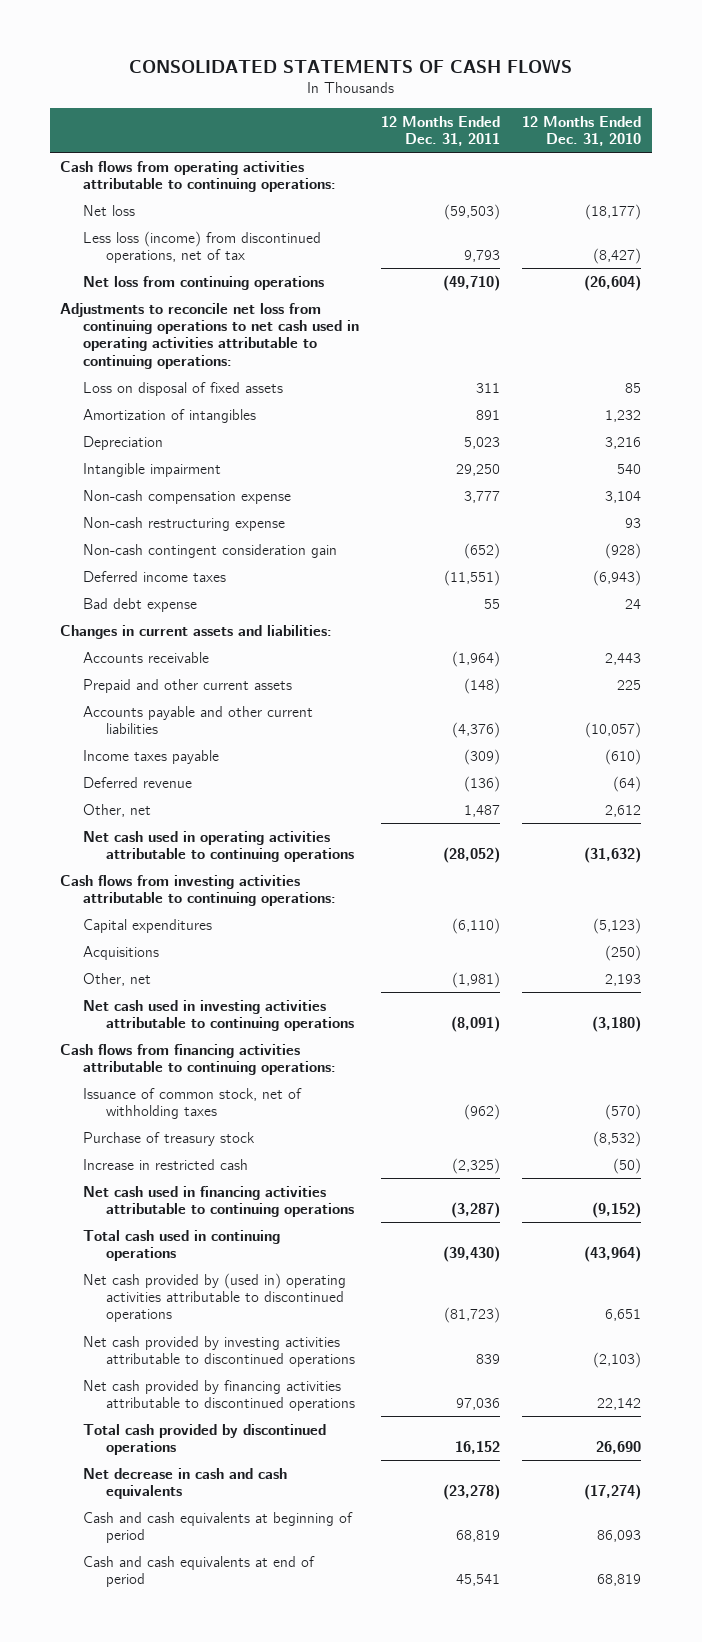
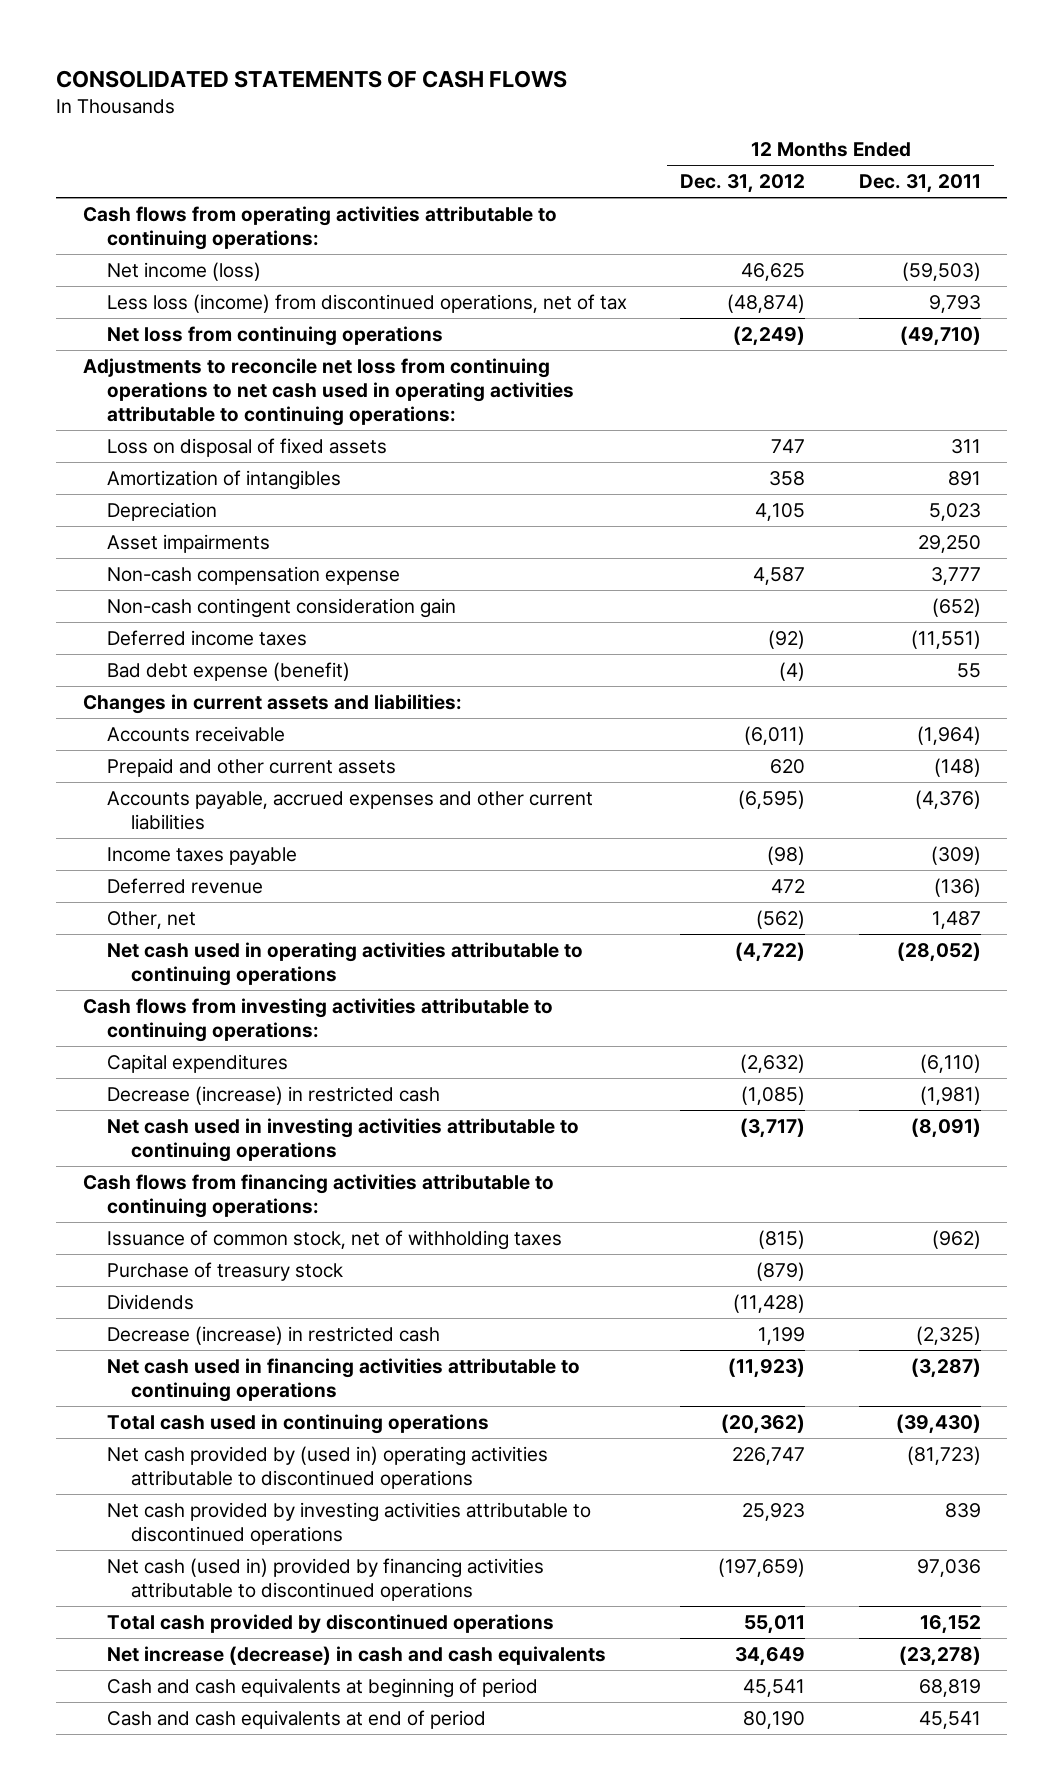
- | 12 Months Ended Dec. 31, 2011 | 12 Months Ended Dec. 31, 2010
+ | 12 Months Ended Dec. 31, 2012 | 12 Months Ended Dec. 31, 2011
- Net loss | (59,503) | (18,177)
+ Net income (loss) | 46,625 | (59,503)
- Intangible impairment | 29,250 | 540
+ Asset impairments | | 29,250
- Non-cash restructuring expense | | 93
- Bad debt expense | 55 | 24
+ Bad debt expense (benefit) | (4) | 55
- Accounts payable and other current liabilities | (4,376) | (10,057)
+ Accounts payable, accrued expenses and other current liabilities | (6,595) | (4,376)
- Acquisitions | | (250)
- Other, net | (1,981) | 2,193
+ Decrease (increase) in restricted cash | (1,085) | (1,981)
- Increase in restricted cash | (2,325) | (50)
+ Dividends | (11,428) |
+ Decrease (increase) in restricted cash | 1,199 | (2,325)
- Net cash provided by financing activities attributable to discontinued operations | 97,036 | 22,142
+ Net cash (used in) provided by financing activities attributable to discontinued operations | (197,659) | 97,036
- Net decrease in cash and cash equivalents | (23,278) | (17,274)
+ Net increase (decrease) in cash and cash equivalents | 34,649 | (23,278)

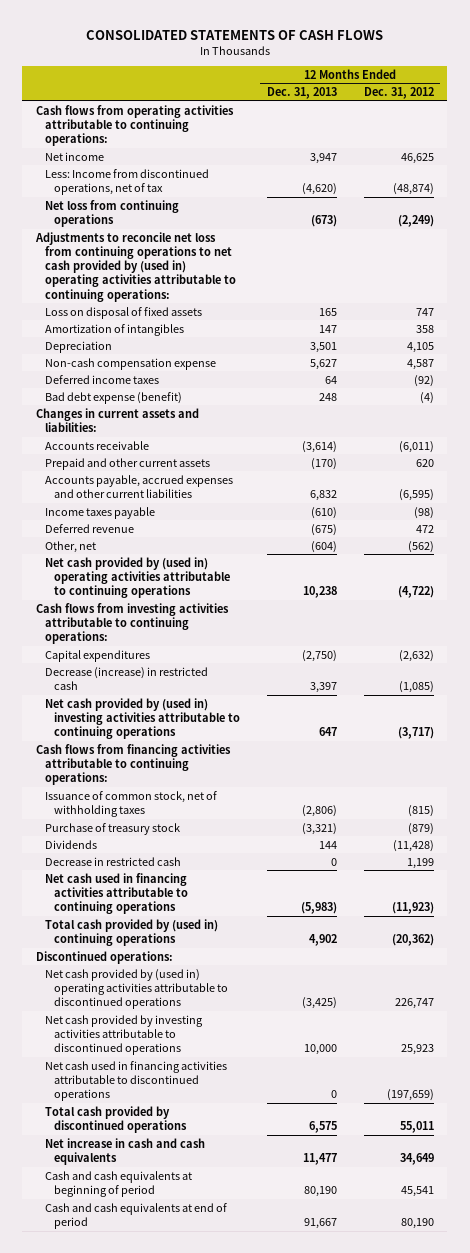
- | 12 Months Ended Dec. 31, 2012 | 12 Months Ended Dec. 31, 2011
+ | 12 Months Ended Dec. 31, 2013 | 12 Months Ended Dec. 31, 2012
- Net income (loss) | 46,625 | (59,503)
- Less loss (income) from discontinued operations, net of tax | (48,874) | 9,793
+ Net income | 3,947 | 46,625
+ Less: Income from discontinued operations, net of tax | (4,620) | (48,874)
- Adjustments to reconcile net loss from continuing operations to net cash used in operating activities attributable to continuing operations:
+ Adjustments to reconcile net loss from continuing operations to net cash provided by (used in) operating activities attributable to continuing operations:
- Asset impairments | | 29,250
- Non-cash contingent consideration gain | | (652)
- Net cash used in operating activities attributable to continuing operations | (4,722) | (28,052)
+ Net cash provided by (used in) operating activities attributable to continuing operations | 10,238 | (4,722)
- Net cash used in investing activities attributable to continuing operations | (3,717) | (8,091)
+ Net cash provided by (used in) investing activities attributable to continuing operations | 647 | (3,717)
- Decrease (increase) in restricted cash | 1,199 | (2,325)
+ Decrease in restricted cash | 0 | 1,199
- Total cash used in continuing operations | (20,362) | (39,430)
+ Total cash provided by (used in) continuing operations | 4,902 | (20,362)
+ Discontinued operations:
- Net cash (used in) provided by financing activities attributable to discontinued operations | (197,659) | 97,036
+ Net cash used in financing activities attributable to discontinued operations | 0 | (197,659)
- Net increase (decrease) in cash and cash equivalents | 34,649 | (23,278)
+ Net increase in cash and cash equivalents | 11,477 | 34,649

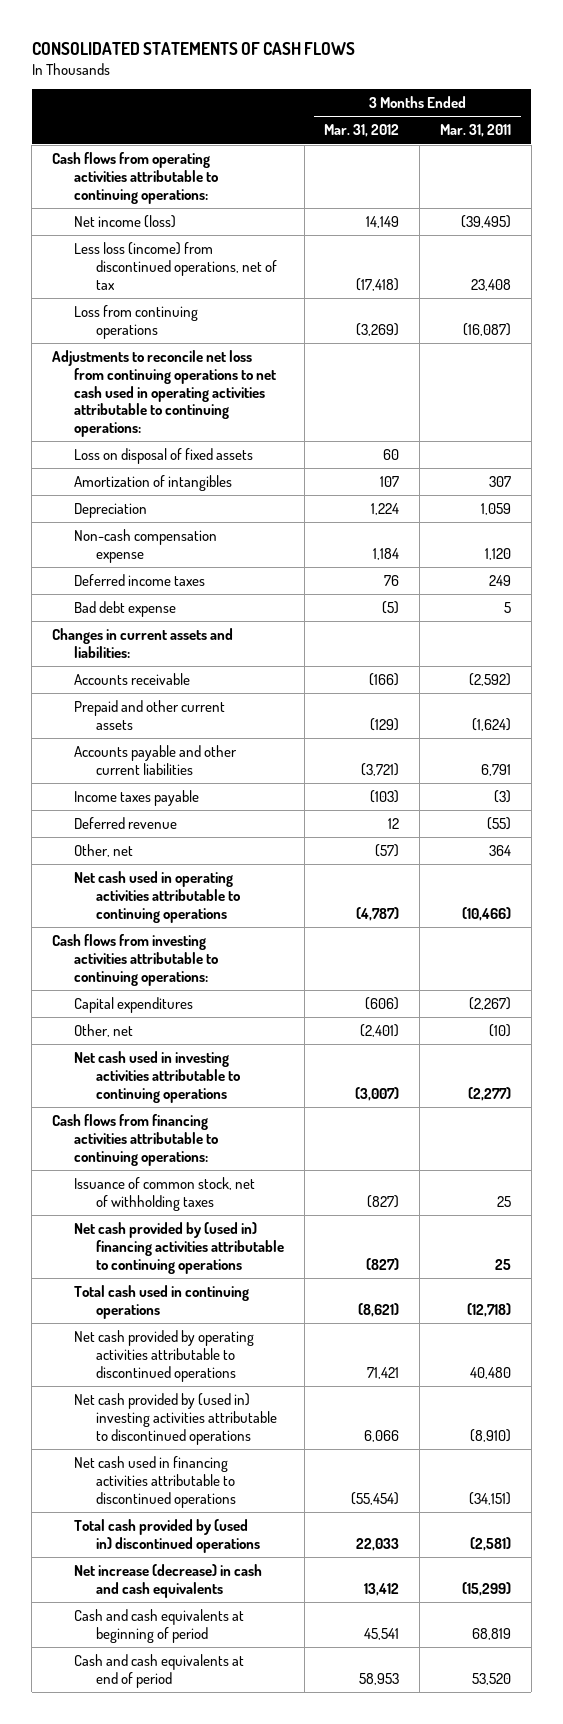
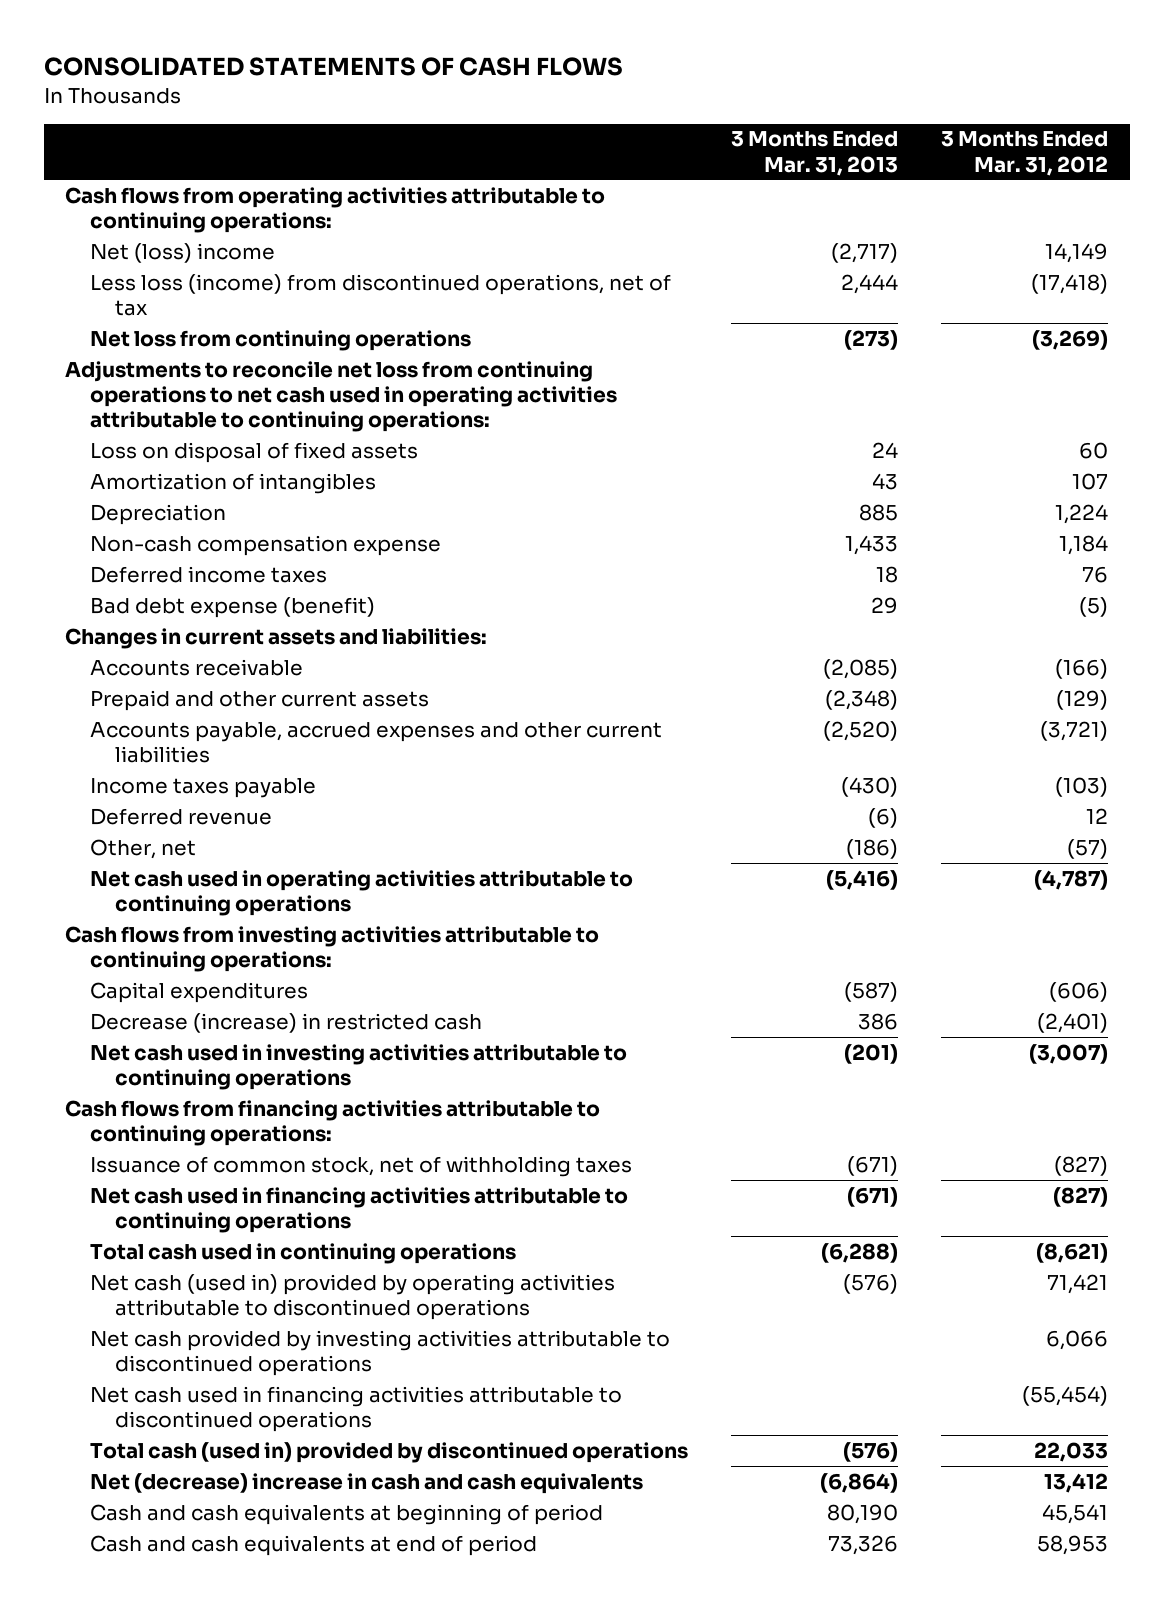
- | 3 Months Ended Mar. 31, 2012 | 3 Months Ended Mar. 31, 2011
+ | 3 Months Ended Mar. 31, 2013 | 3 Months Ended Mar. 31, 2012
- Net income (loss) | 14,149 | (39,495)
+ Net (loss) income | (2,717) | 14,149
- Loss from continuing operations | (3,269) | (16,087)
+ Net loss from continuing operations | (273) | (3,269)
- Bad debt expense | (5) | 5
+ Bad debt expense (benefit) | 29 | (5)
- Accounts payable and other current liabilities | (3,721) | 6,791
+ Accounts payable, accrued expenses and other current liabilities | (2,520) | (3,721)
- Other, net | (2,401) | (10)
+ Decrease (increase) in restricted cash | 386 | (2,401)
- Net cash provided by (used in) financing activities attributable to continuing operations | (827) | 25
+ Net cash used in financing activities attributable to continuing operations | (671) | (827)
- Net cash provided by operating activities attributable to discontinued operations | 71,421 | 40,480
- Net cash provided by (used in) investing activities attributable to discontinued operations | 6,066 | (8,910)
+ Net cash (used in) provided by operating activities attributable to discontinued operations | (576) | 71,421
+ Net cash provided by investing activities attributable to discontinued operations | | 6,066
- Total cash provided by (used in) discontinued operations | 22,033 | (2,581)
- Net increase (decrease) in cash and cash equivalents | 13,412 | (15,299)
+ Total cash (used in) provided by discontinued operations | (576) | 22,033
+ Net (decrease) increase in cash and cash equivalents | (6,864) | 13,412

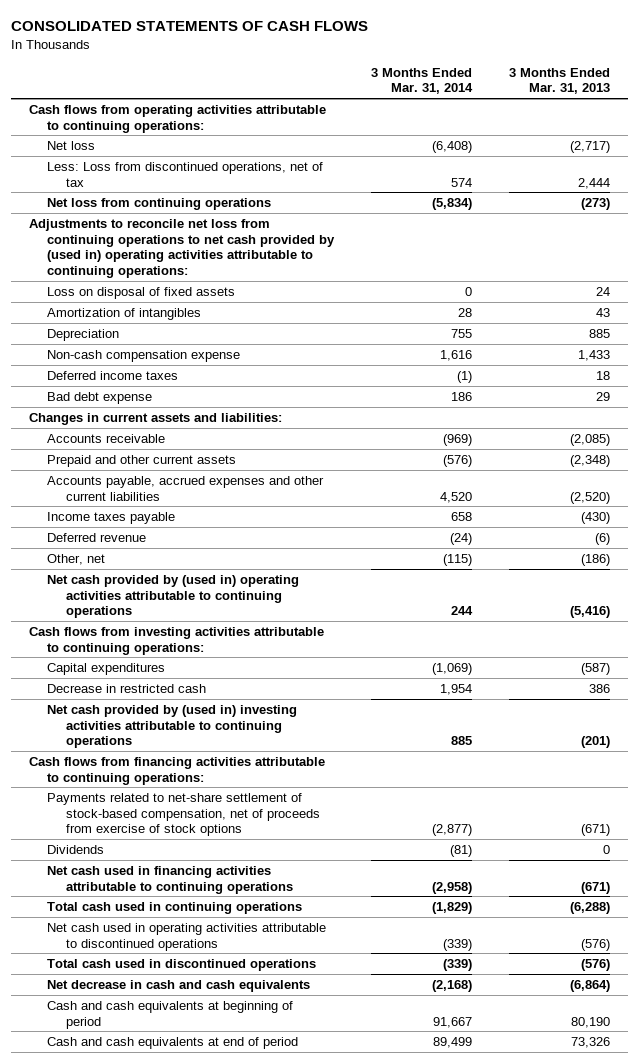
- | 3 Months Ended Mar. 31, 2013 | 3 Months Ended Mar. 31, 2012
+ | 3 Months Ended Mar. 31, 2014 | 3 Months Ended Mar. 31, 2013
- Net (loss) income | (2,717) | 14,149
- Less loss (income) from discontinued operations, net of tax | 2,444 | (17,418)
+ Net loss | (6,408) | (2,717)
+ Less: Loss from discontinued operations, net of tax | 574 | 2,444
- Adjustments to reconcile net loss from continuing operations to net cash used in operating activities attributable to continuing operations:
+ Adjustments to reconcile net loss from continuing operations to net cash provided by (used in) operating activities attributable to continuing operations:
- Bad debt expense (benefit) | 29 | (5)
+ Bad debt expense | 186 | 29
- Net cash used in operating activities attributable to continuing operations | (5,416) | (4,787)
+ Net cash provided by (used in) operating activities attributable to continuing operations | 244 | (5,416)
- Decrease (increase) in restricted cash | 386 | (2,401)
- Net cash used in investing activities attributable to continuing operations | (201) | (3,007)
+ Decrease in restricted cash | 1,954 | 386
+ Net cash provided by (used in) investing activities attributable to continuing operations | 885 | (201)
- Issuance of common stock, net of withholding taxes | (671) | (827)
+ Payments related to net-share settlement of stock-based compensation, net of proceeds from exercise of stock options | (2,877) | (671)
+ Dividends | (81) | 0
- Net cash (used in) provided by operating activities attributable to discontinued operations | (576) | 71,421
- Net cash provided by investing activities attributable to discontinued operations | | 6,066
- Net cash used in financing activities attributable to discontinued operations | | (55,454)
- Total cash (used in) provided by discontinued operations | (576) | 22,033
- Net (decrease) increase in cash and cash equivalents | (6,864) | 13,412
+ Net cash used in operating activities attributable to discontinued operations | (339) | (576)
+ Total cash used in discontinued operations | (339) | (576)
+ Net decrease in cash and cash equivalents | (2,168) | (6,864)

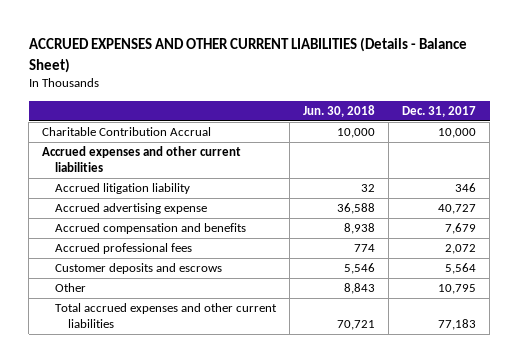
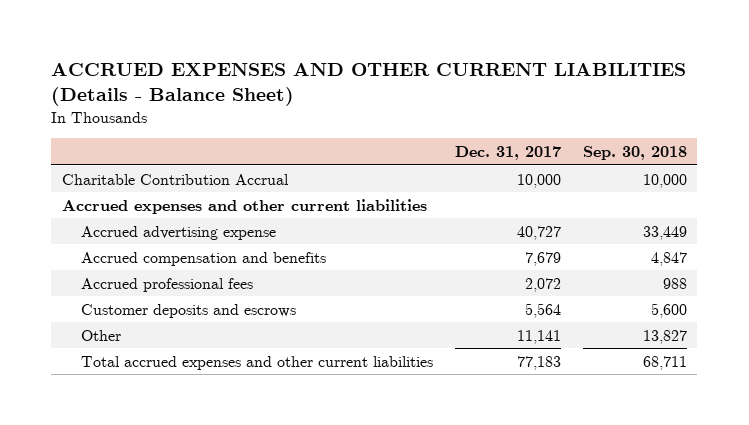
- | Jun. 30, 2018 | Dec. 31, 2017
+ | Dec. 31, 2017 | Sep. 30, 2018
- Accrued litigation liability | 32 | 346
- Other | 8,843 | 10,795
+ Other | 11,141 | 13,827

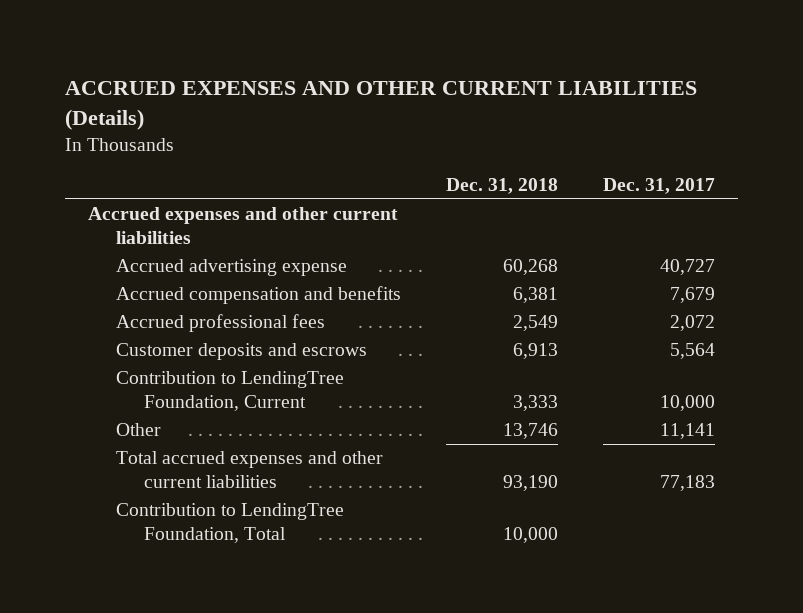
- ACCRUED EXPENSES AND OTHER CURRENT LIABILITIES (Details - Balance Sheet)
+ ACCRUED EXPENSES AND OTHER CURRENT LIABILITIES (Details)
- | Dec. 31, 2017 | Sep. 30, 2018
+ | Dec. 31, 2018 | Dec. 31, 2017
- Charitable Contribution Accrual | 10,000 | 10,000
+ Contribution to LendingTree Foundation, Current | 3,333 | 10,000
+ Contribution to LendingTree Foundation, Total | 10,000 |

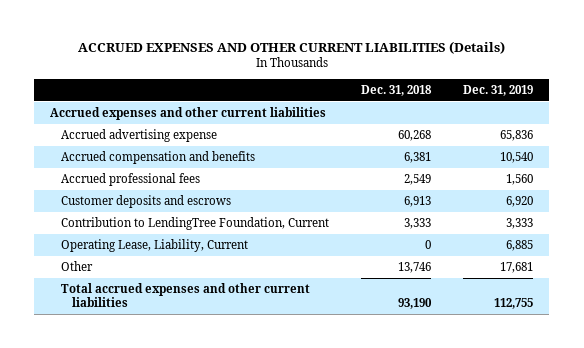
- | Dec. 31, 2018 | Dec. 31, 2017
+ | Dec. 31, 2018 | Dec. 31, 2019
+ Operating Lease, Liability, Current | 0 | 6,885
- Contribution to LendingTree Foundation, Total | 10,000 |

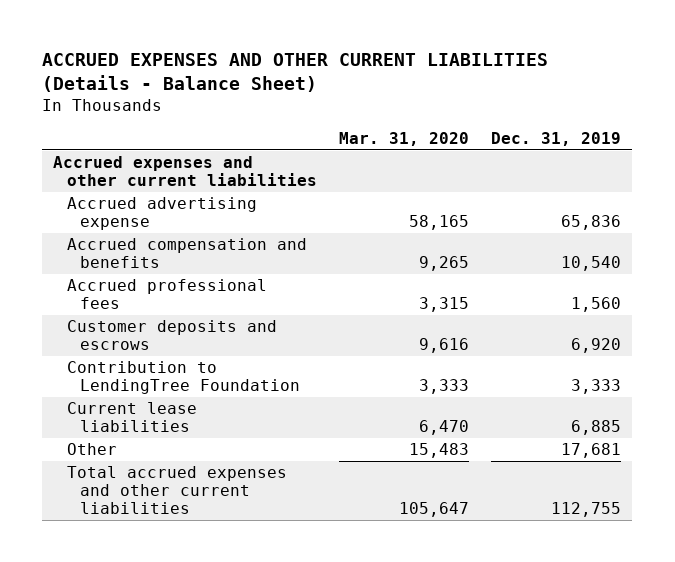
- ACCRUED EXPENSES AND OTHER CURRENT LIABILITIES (Details)
+ ACCRUED EXPENSES AND OTHER CURRENT LIABILITIES (Details - Balance Sheet)
- | Dec. 31, 2018 | Dec. 31, 2019
+ | Mar. 31, 2020 | Dec. 31, 2019
- Contribution to LendingTree Foundation, Current | 3,333 | 3,333
- Operating Lease, Liability, Current | 0 | 6,885
+ Contribution to LendingTree Foundation | 3,333 | 3,333
+ Current lease liabilities | 6,470 | 6,885

